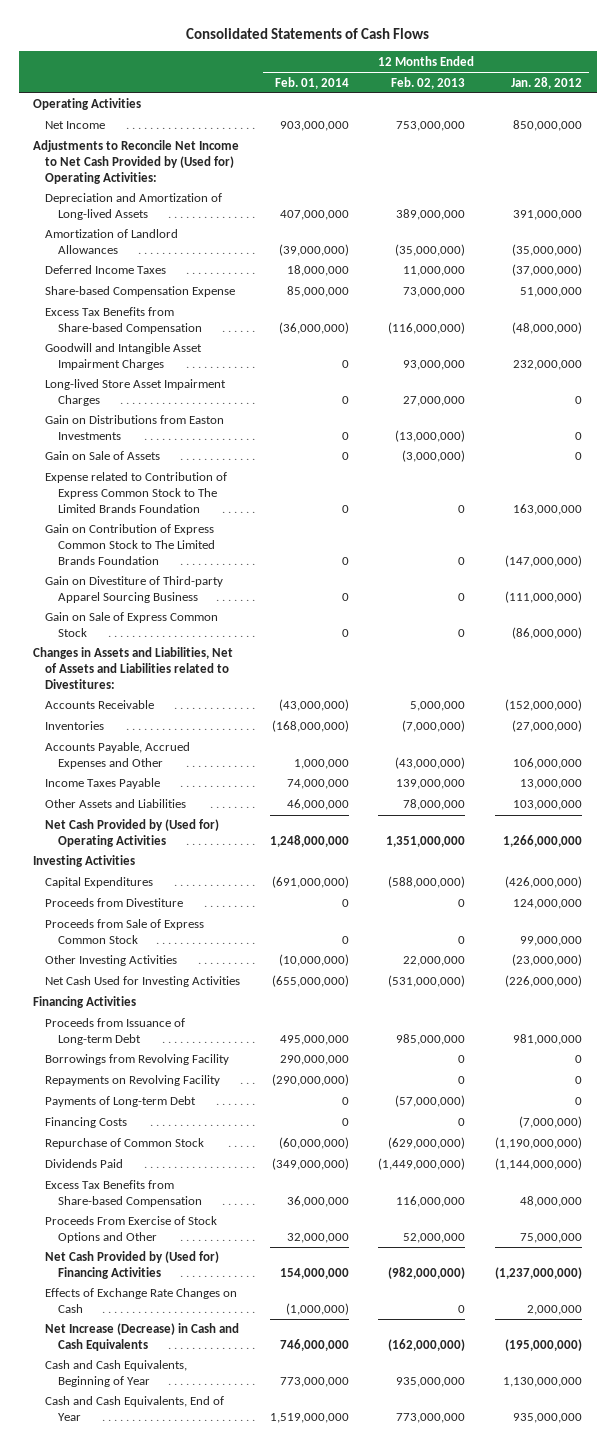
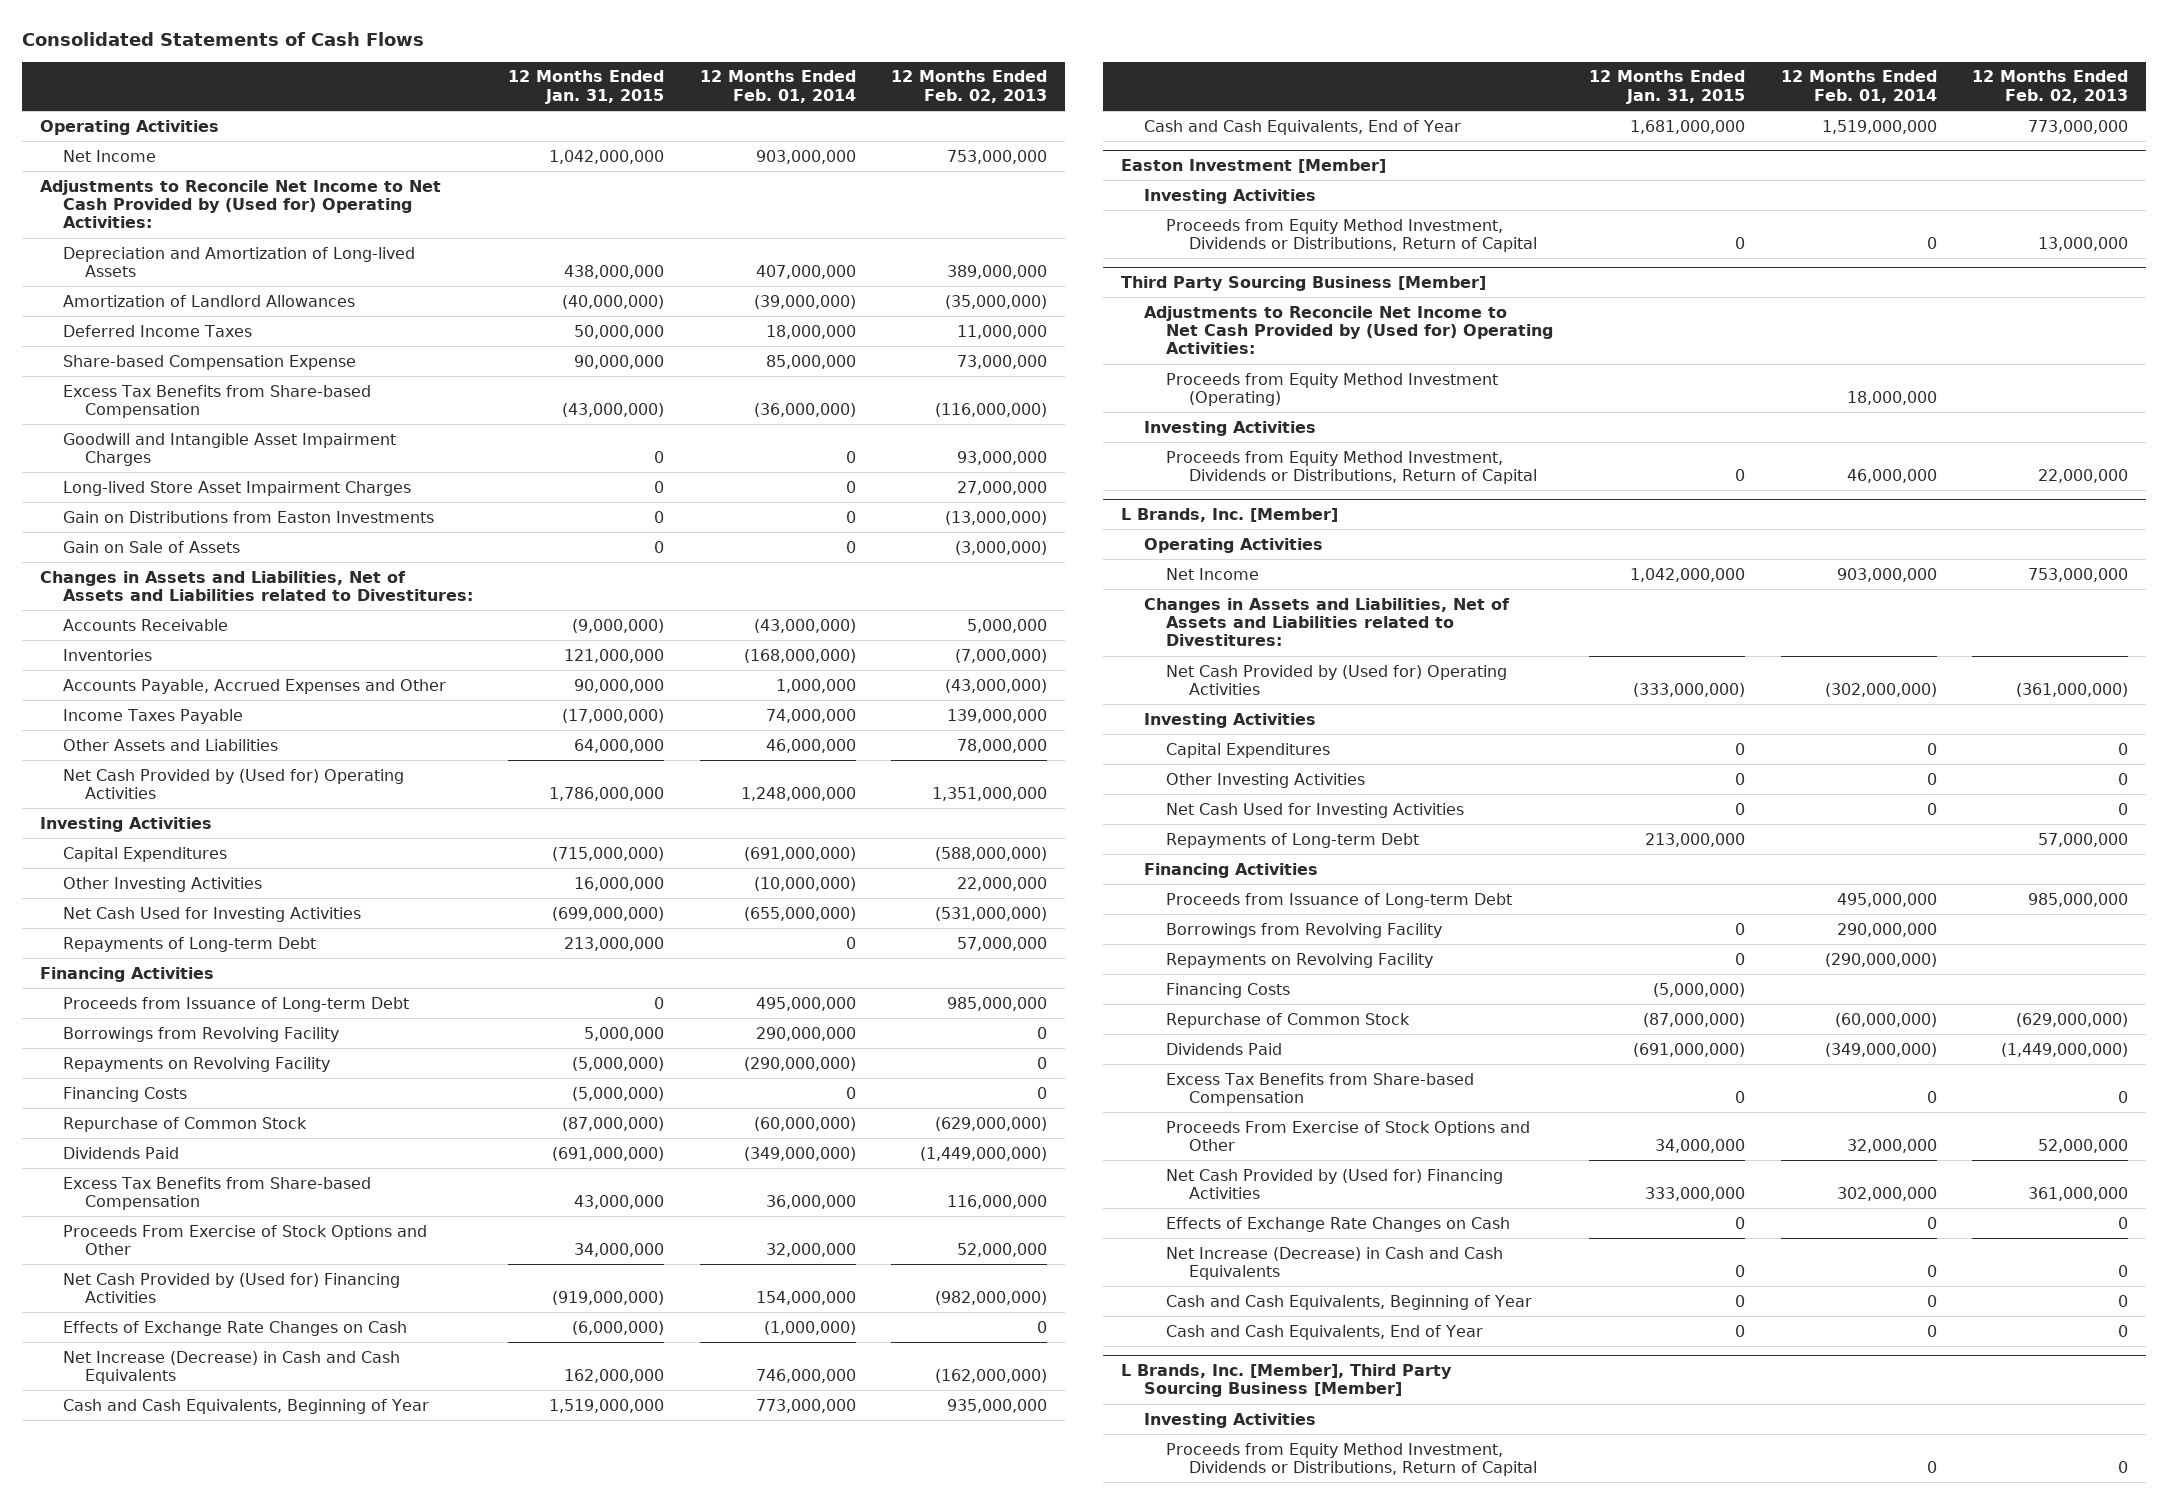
- | 12 Months Ended Feb. 01, 2014 | 12 Months Ended Feb. 02, 2013 | 12 Months Ended Jan. 28, 2012
+ | 12 Months Ended Jan. 31, 2015 | 12 Months Ended Feb. 01, 2014 | 12 Months Ended Feb. 02, 2013
- Expense related to Contribution of Express Common Stock to The Limited Brands Foundation | 0 | 0 | 163,000,000
- Gain on Contribution of Express Common Stock to The Limited Brands Foundation | 0 | 0 | (147,000,000)
- Gain on Divestiture of Third-party Apparel Sourcing Business | 0 | 0 | (111,000,000)
- Gain on Sale of Express Common Stock | 0 | 0 | (86,000,000)
- Proceeds from Divestiture | 0 | 0 | 124,000,000
- Proceeds from Sale of Express Common Stock | 0 | 0 | 99,000,000
+ Repayments of Long-term Debt | 213,000,000 | 0 | 57,000,000
- Payments of Long-term Debt | 0 | (57,000,000) | 0
+ Easton Investment [Member]
+ Investing Activities
+ Proceeds from Equity Method Investment, Dividends or Distributions, Return of Capital | 0 | 0 | 13,000,000
+ Third Party Sourcing Business [Member]
+ Adjustments to Reconcile Net Income to Net Cash Provided by (Used for) Operating Activities:
+ Proceeds from Equity Method Investment (Operating) | | 18,000,000 |
+ Investing Activities
+ Proceeds from Equity Method Investment, Dividends or Distributions, Return of Capital | 0 | 46,000,000 | 22,000,000
+ L Brands, Inc. [Member]
+ Operating Activities
+ Net Income | 1,042,000,000 | 903,000,000 | 753,000,000
+ Changes in Assets and Liabilities, Net of Assets and Liabilities related to Divestitures:
+ Net Cash Provided by (Used for) Operating Activities | (333,000,000) | (302,000,000) | (361,000,000)
+ Investing Activities
+ Capital Expenditures | 0 | 0 | 0
+ Other Investing Activities | 0 | 0 | 0
+ Net Cash Used for Investing Activities | 0 | 0 | 0
+ Repayments of Long-term Debt | 213,000,000 | | 57,000,000
+ Financing Activities
+ Proceeds from Issuance of Long-term Debt | | 495,000,000 | 985,000,000
+ Borrowings from Revolving Facility | 0 | 290,000,000 |
+ Repayments on Revolving Facility | 0 | (290,000,000) |
+ Financing Costs | (5,000,000) | |
+ Repurchase of Common Stock | (87,000,000) | (60,000,000) | (629,000,000)
+ Dividends Paid | (691,000,000) | (349,000,000) | (1,449,000,000)
+ Excess Tax Benefits from Share-based Compensation | 0 | 0 | 0
+ Proceeds From Exercise of Stock Options and Other | 34,000,000 | 32,000,000 | 52,000,000
+ Net Cash Provided by (Used for) Financing Activities | 333,000,000 | 302,000,000 | 361,000,000
+ Effects of Exchange Rate Changes on Cash | 0 | 0 | 0
+ Net Increase (Decrease) in Cash and Cash Equivalents | 0 | 0 | 0
+ Cash and Cash Equivalents, Beginning of Year | 0 | 0 | 0
+ Cash and Cash Equivalents, End of Year | 0 | 0 | 0
+ L Brands, Inc. [Member], Third Party Sourcing Business [Member]
+ Investing Activities
+ Proceeds from Equity Method Investment, Dividends or Distributions, Return of Capital | | 0 | 0

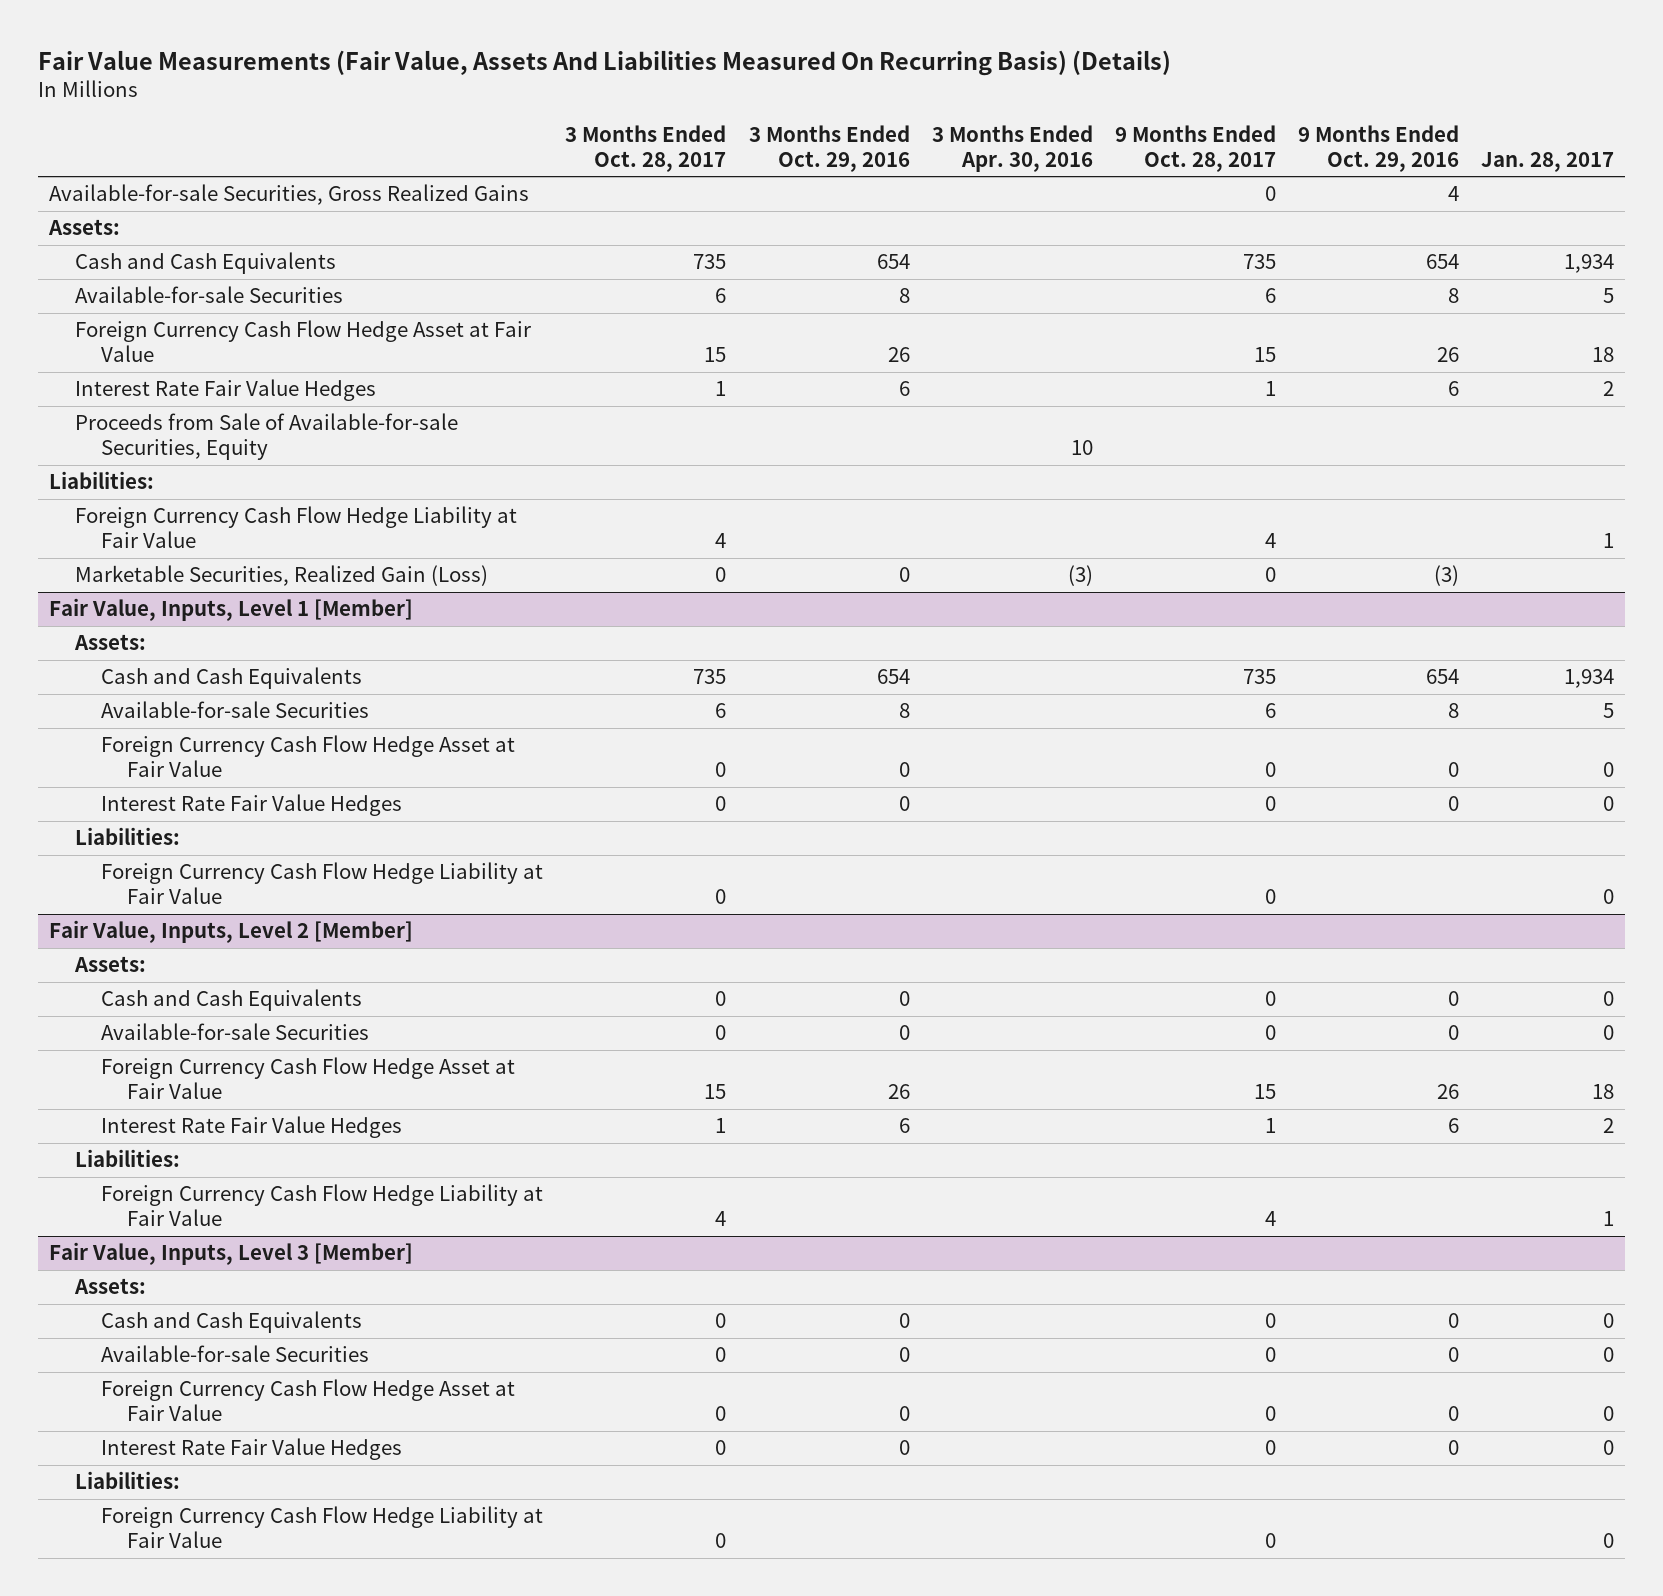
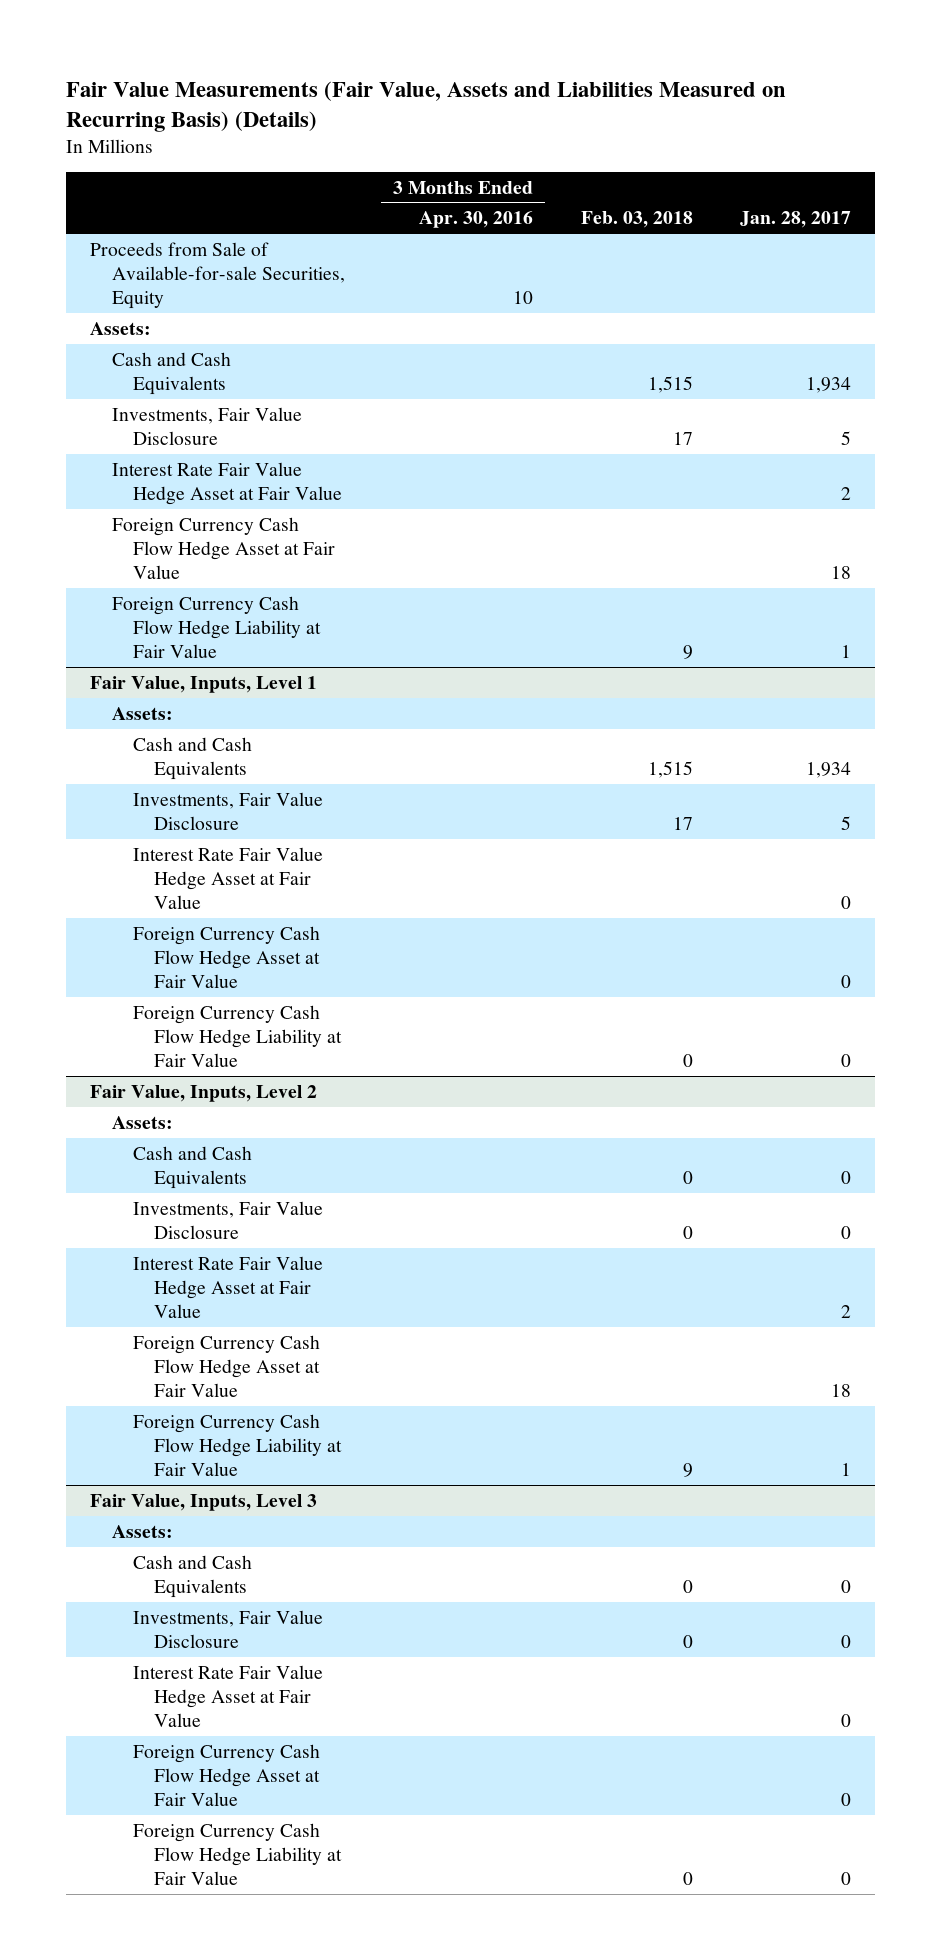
- Fair Value Measurements (Fair Value, Assets And Liabilities Measured On Recurring Basis) (Details)
+ Fair Value Measurements (Fair Value, Assets and Liabilities Measured on Recurring Basis) (Details)
- | 3 Months Ended Oct. 28, 2017 | 3 Months Ended Oct. 29, 2016 | 3 Months Ended Apr. 30, 2016 | 9 Months Ended Oct. 28, 2017 | 9 Months Ended Oct. 29, 2016 | Jan. 28, 2017
+ | 3 Months Ended Apr. 30, 2016 | Feb. 03, 2018 | Jan. 28, 2017
- Available-for-sale Securities, Gross Realized Gains | | | | 0 | 4 |
moved up: Proceeds from Sale of Available-for-sale Securities, Equity | 10 | |
- Available-for-sale Securities | 6 | 8 | | 6 | 8 | 5
+ Investments, Fair Value Disclosure | | 17 | 5
+ Interest Rate Fair Value Hedge Asset at Fair Value | | | 2
- Interest Rate Fair Value Hedges | 1 | 6 | | 1 | 6 | 2
- Liabilities:
- Marketable Securities, Realized Gain (Loss) | 0 | 0 | (3) | 0 | (3) |
- Fair Value, Inputs, Level 1 [Member]
+ Fair Value, Inputs, Level 1
- Available-for-sale Securities | 6 | 8 | | 6 | 8 | 5
+ Investments, Fair Value Disclosure | | 17 | 5
+ Interest Rate Fair Value Hedge Asset at Fair Value | | | 0
- Interest Rate Fair Value Hedges | 0 | 0 | | 0 | 0 | 0
- Liabilities:
- Fair Value, Inputs, Level 2 [Member]
+ Fair Value, Inputs, Level 2
- Available-for-sale Securities | 0 | 0 | | 0 | 0 | 0
+ Investments, Fair Value Disclosure | | 0 | 0
+ Interest Rate Fair Value Hedge Asset at Fair Value | | | 2
- Interest Rate Fair Value Hedges | 1 | 6 | | 1 | 6 | 2
- Liabilities:
- Fair Value, Inputs, Level 3 [Member]
+ Fair Value, Inputs, Level 3
- Available-for-sale Securities | 0 | 0 | | 0 | 0 | 0
+ Investments, Fair Value Disclosure | | 0 | 0
+ Interest Rate Fair Value Hedge Asset at Fair Value | | | 0
- Interest Rate Fair Value Hedges | 0 | 0 | | 0 | 0 | 0
- Liabilities:

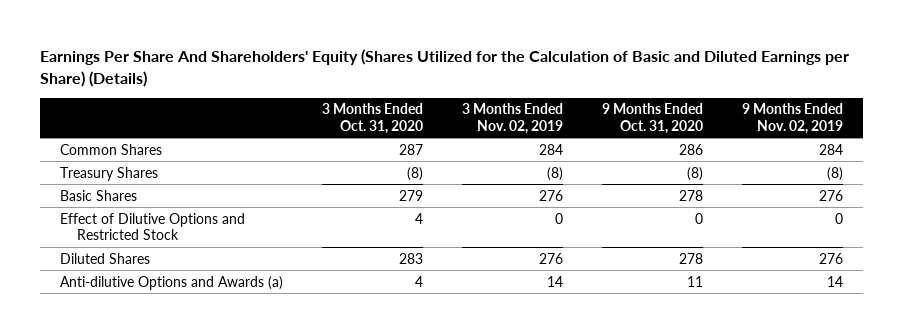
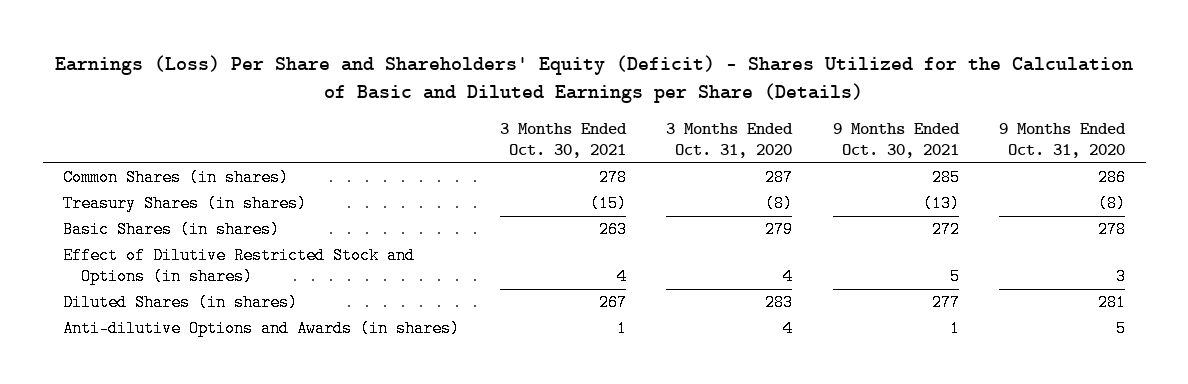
- Earnings Per Share And Shareholders' Equity (Shares Utilized for the Calculation of Basic and Diluted Earnings per Share) (Details)
+ Earnings (Loss) Per Share and Shareholders' Equity (Deficit) - Shares Utilized for the Calculation of Basic and Diluted Earnings per Share (Details)
- | 3 Months Ended Oct. 31, 2020 | 3 Months Ended Nov. 02, 2019 | 9 Months Ended Oct. 31, 2020 | 9 Months Ended Nov. 02, 2019
+ | 3 Months Ended Oct. 30, 2021 | 3 Months Ended Oct. 31, 2020 | 9 Months Ended Oct. 30, 2021 | 9 Months Ended Oct. 31, 2020
- Common Shares | 287 | 284 | 286 | 284
- Treasury Shares | (8) | (8) | (8) | (8)
- Basic Shares | 279 | 276 | 278 | 276
- Effect of Dilutive Options and Restricted Stock | 4 | 0 | 0 | 0
- Diluted Shares | 283 | 276 | 278 | 276
- Anti-dilutive Options and Awards (a) | 4 | 14 | 11 | 14
+ Common Shares (in shares) | 278 | 287 | 285 | 286
+ Treasury Shares (in shares) | (15) | (8) | (13) | (8)
+ Basic Shares (in shares) | 263 | 279 | 272 | 278
+ Effect of Dilutive Restricted Stock and Options (in shares) | 4 | 4 | 5 | 3
+ Diluted Shares (in shares) | 267 | 283 | 277 | 281
+ Anti-dilutive Options and Awards (in shares) | 1 | 4 | 1 | 5

